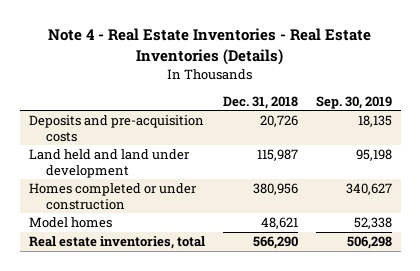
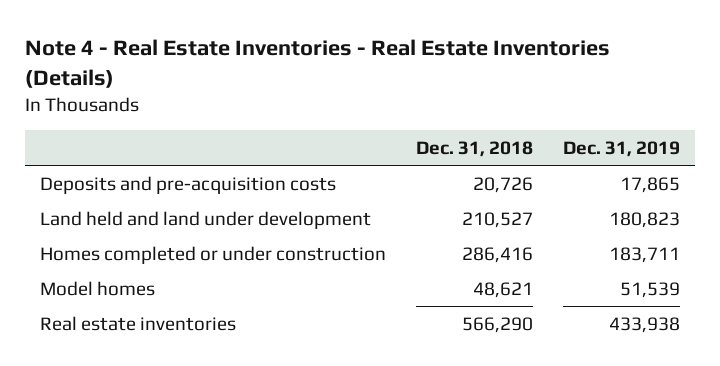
- | Dec. 31, 2018 | Sep. 30, 2019
+ | Dec. 31, 2018 | Dec. 31, 2019
- Land held and land under development | 115,987 | 95,198
- Homes completed or under construction | 380,956 | 340,627
+ Land held and land under development | 210,527 | 180,823
+ Homes completed or under construction | 286,416 | 183,711
- Real estate inventories, total | 566,290 | 506,298
+ Real estate inventories | 566,290 | 433,938

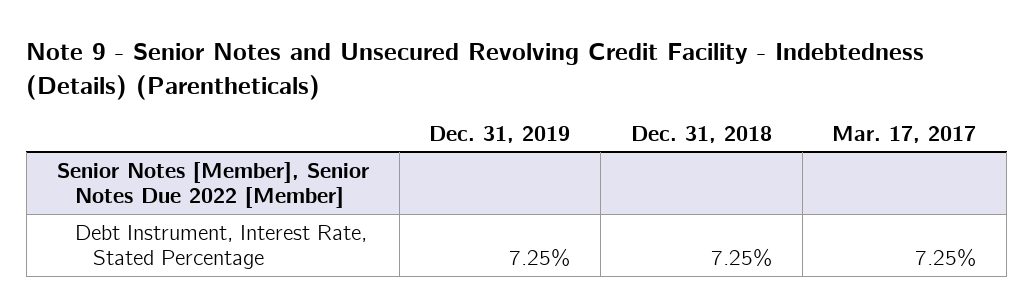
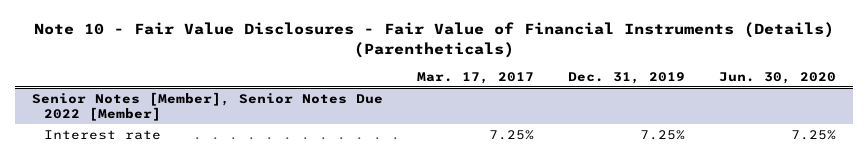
- Note 9 - Senior Notes and Unsecured Revolving Credit Facility - Indebtedness (Details) (Parentheticals)
+ Note 10 - Fair Value Disclosures - Fair Value of Financial Instruments (Details) (Parentheticals)
- | Dec. 31, 2019 | Dec. 31, 2018 | Mar. 17, 2017
+ | Mar. 17, 2017 | Dec. 31, 2019 | Jun. 30, 2020
@ Senior Notes [Member], Senior Notes Due 2022 [Member]
- Debt Instrument, Interest Rate, Stated Percentage | 7.25% | 7.25% | 7.25%
+ Interest rate | 7.25% | 7.25% | 7.25%

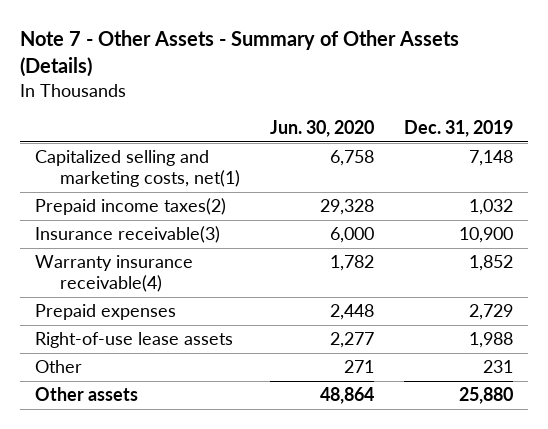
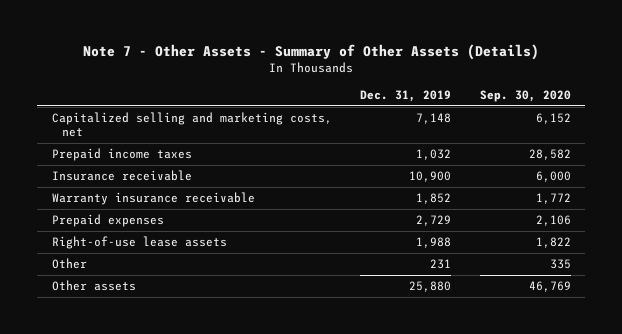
- | Jun. 30, 2020 | Dec. 31, 2019
+ | Dec. 31, 2019 | Sep. 30, 2020
- Capitalized selling and marketing costs, net(1) | 6,758 | 7,148
- Prepaid income taxes(2) | 29,328 | 1,032
- Insurance receivable(3) | 6,000 | 10,900
- Warranty insurance receivable(4) | 1,782 | 1,852
+ Capitalized selling and marketing costs, net | 7,148 | 6,152
+ Prepaid income taxes | 1,032 | 28,582
+ Insurance receivable | 10,900 | 6,000
+ Warranty insurance receivable | 1,852 | 1,772

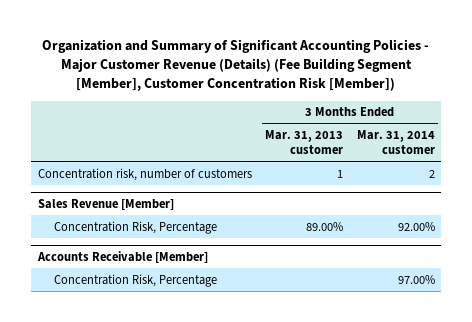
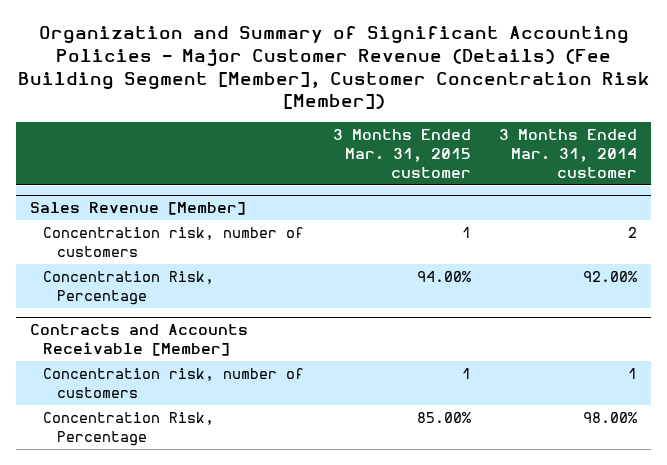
- | 3 Months Ended Mar. 31, 2013 customer | 3 Months Ended Mar. 31, 2014 customer
+ | 3 Months Ended Mar. 31, 2015 customer | 3 Months Ended Mar. 31, 2014 customer
- Concentration risk, number of customers | 1 | 2
@ Sales Revenue [Member]
+ Concentration risk, number of customers | 1 | 2
- Accounts Receivable [Member]
- Concentration Risk, Percentage | | 97.00%
+ Contracts and Accounts Receivable [Member]
+ Concentration risk, number of customers | 1 | 1
+ Concentration Risk, Percentage | 85.00% | 98.00%

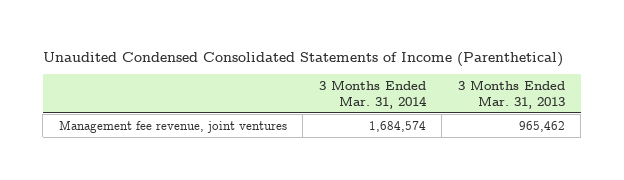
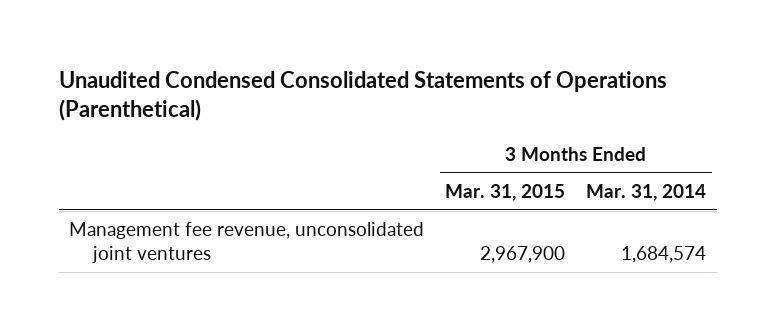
- Unaudited Condensed Consolidated Statements of Income (Parenthetical)
+ Unaudited Condensed Consolidated Statements of Operations (Parenthetical)
- | 3 Months Ended Mar. 31, 2014 | 3 Months Ended Mar. 31, 2013
+ | 3 Months Ended Mar. 31, 2015 | 3 Months Ended Mar. 31, 2014
- Management fee revenue, joint ventures | 1,684,574 | 965,462
+ Management fee revenue, unconsolidated joint ventures | 2,967,900 | 1,684,574

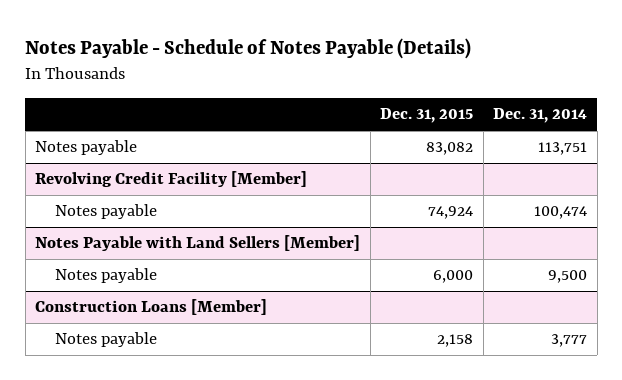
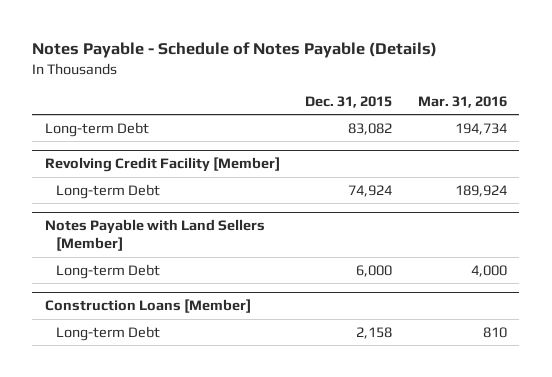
- | Dec. 31, 2015 | Dec. 31, 2014
+ | Dec. 31, 2015 | Mar. 31, 2016
- Notes payable | 83,082 | 113,751
+ Long-term Debt | 83,082 | 194,734
@ Revolving Credit Facility [Member]
- Notes payable | 74,924 | 100,474
+ Long-term Debt | 74,924 | 189,924
@ Notes Payable with Land Sellers [Member]
- Notes payable | 6,000 | 9,500
+ Long-term Debt | 6,000 | 4,000
@ Construction Loans [Member]
- Notes payable | 2,158 | 3,777
+ Long-term Debt | 2,158 | 810

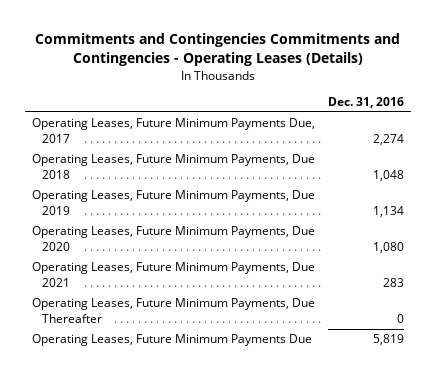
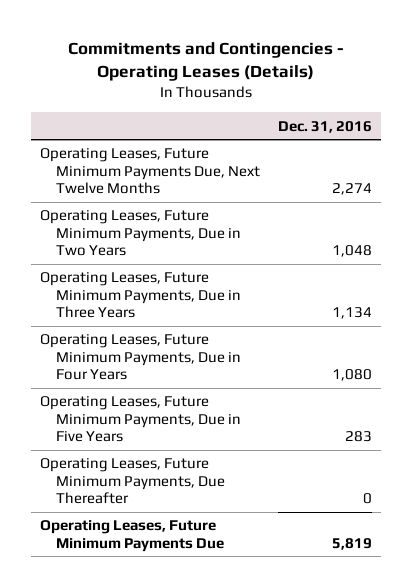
- Commitments and Contingencies Commitments and Contingencies - Operating Leases (Details)
+ Commitments and Contingencies - Operating Leases (Details)
- Operating Leases, Future Minimum Payments Due, 2017 | 2,274
- Operating Leases, Future Minimum Payments, Due 2018 | 1,048
- Operating Leases, Future Minimum Payments, Due 2019 | 1,134
- Operating Leases, Future Minimum Payments, Due 2020 | 1,080
- Operating Leases, Future Minimum Payments, Due 2021 | 283
+ Operating Leases, Future Minimum Payments Due, Next Twelve Months | 2,274
+ Operating Leases, Future Minimum Payments, Due in Two Years | 1,048
+ Operating Leases, Future Minimum Payments, Due in Three Years | 1,134
+ Operating Leases, Future Minimum Payments, Due in Four Years | 1,080
+ Operating Leases, Future Minimum Payments, Due in Five Years | 283

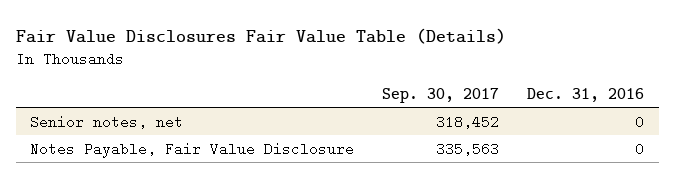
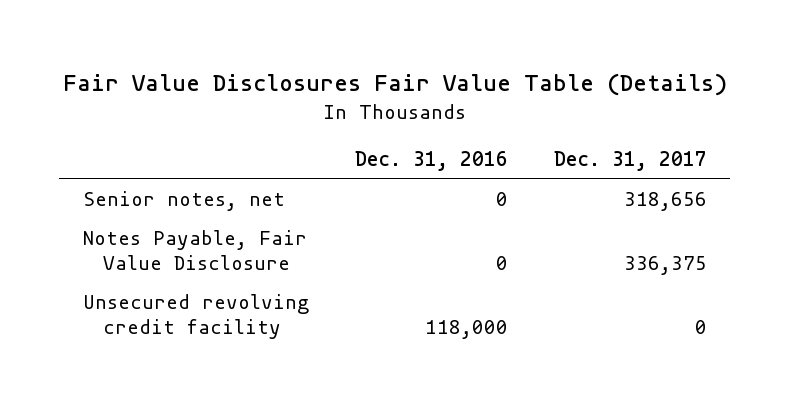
- | Sep. 30, 2017 | Dec. 31, 2016
+ | Dec. 31, 2016 | Dec. 31, 2017
+ Unsecured revolving credit facility | 118,000 | 0

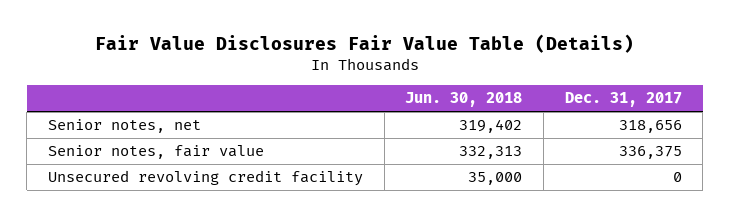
- | Dec. 31, 2016 | Dec. 31, 2017
+ | Jun. 30, 2018 | Dec. 31, 2017
- Notes Payable, Fair Value Disclosure | 0 | 336,375
+ Senior notes, fair value | 332,313 | 336,375

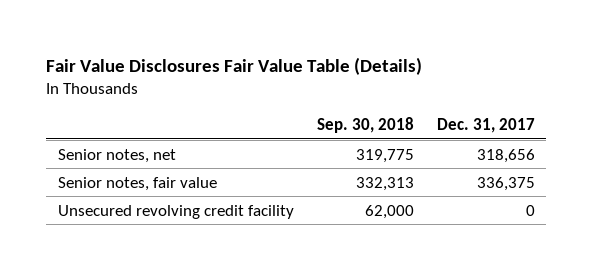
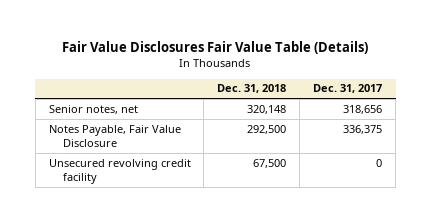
- | Sep. 30, 2018 | Dec. 31, 2017
+ | Dec. 31, 2018 | Dec. 31, 2017
- Senior notes, fair value | 332,313 | 336,375
+ Notes Payable, Fair Value Disclosure | 292,500 | 336,375

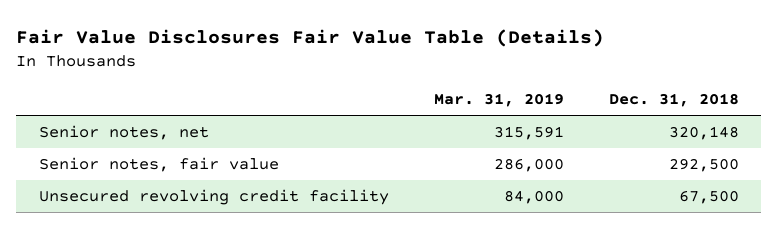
- | Dec. 31, 2018 | Dec. 31, 2017
+ | Mar. 31, 2019 | Dec. 31, 2018
- Notes Payable, Fair Value Disclosure | 292,500 | 336,375
+ Senior notes, fair value | 286,000 | 292,500

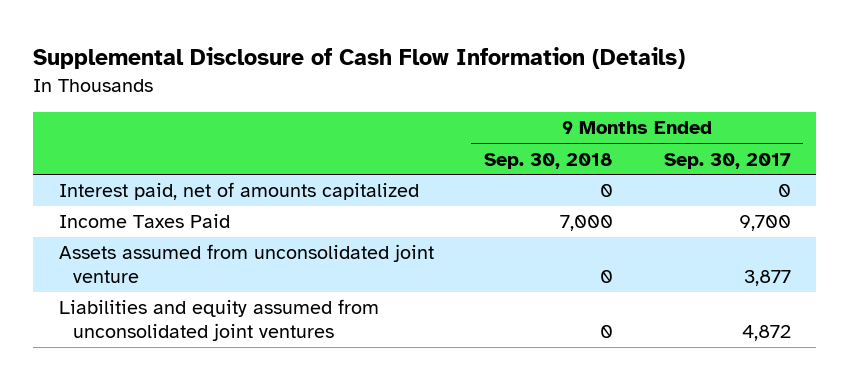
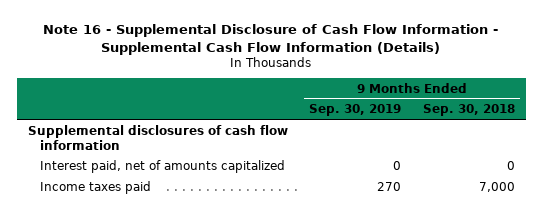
- Supplemental Disclosure of Cash Flow Information (Details)
+ Note 16 - Supplemental Disclosure of Cash Flow Information - Supplemental Cash Flow Information (Details)
- | 9 Months Ended Sep. 30, 2018 | 9 Months Ended Sep. 30, 2017
+ | 9 Months Ended Sep. 30, 2019 | 9 Months Ended Sep. 30, 2018
+ Supplemental disclosures of cash flow information
- Income Taxes Paid | 7,000 | 9,700
- Assets assumed from unconsolidated joint venture | 0 | 3,877
- Liabilities and equity assumed from unconsolidated joint ventures | 0 | 4,872
+ Income taxes paid | 270 | 7,000

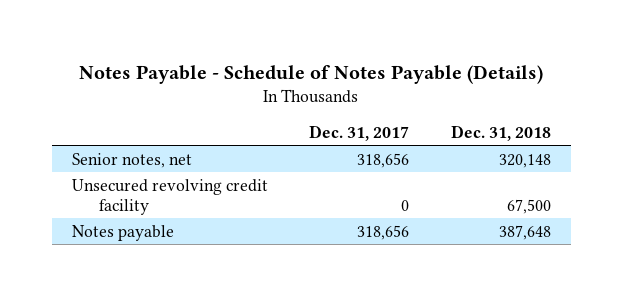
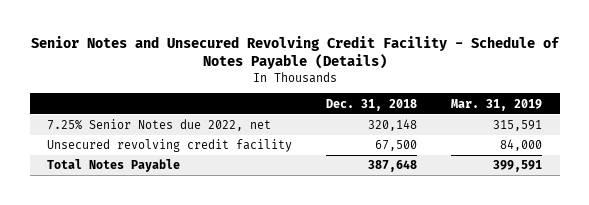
- Notes Payable - Schedule of Notes Payable (Details)
+ Senior Notes and Unsecured Revolving Credit Facility - Schedule of Notes Payable (Details)
- | Dec. 31, 2017 | Dec. 31, 2018
+ | Dec. 31, 2018 | Mar. 31, 2019
- Senior notes, net | 318,656 | 320,148
+ 7.25% Senior Notes due 2022, net | 320,148 | 315,591
- Notes payable | 318,656 | 387,648
+ Total Notes Payable | 387,648 | 399,591

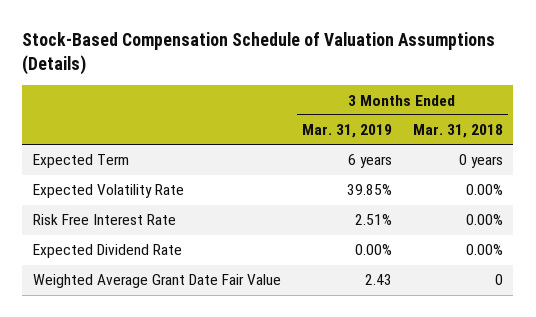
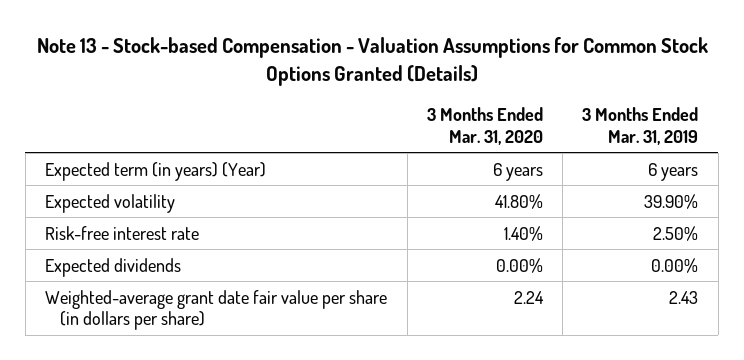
- Stock-Based Compensation Schedule of Valuation Assumptions (Details)
+ Note 13 - Stock-based Compensation - Valuation Assumptions for Common Stock Options Granted (Details)
- | 3 Months Ended Mar. 31, 2019 | 3 Months Ended Mar. 31, 2018
+ | 3 Months Ended Mar. 31, 2020 | 3 Months Ended Mar. 31, 2019
- Expected Term | 6 years | 0 years
- Expected Volatility Rate | 39.85% | 0.00%
- Risk Free Interest Rate | 2.51% | 0.00%
- Expected Dividend Rate | 0.00% | 0.00%
- Weighted Average Grant Date Fair Value | 2.43 | 0
+ Expected term (in years) (Year) | 6 years | 6 years
+ Expected volatility | 41.80% | 39.90%
+ Risk-free interest rate | 1.40% | 2.50%
+ Expected dividends | 0.00% | 0.00%
+ Weighted-average grant date fair value per share (in dollars per share) | 2.24 | 2.43

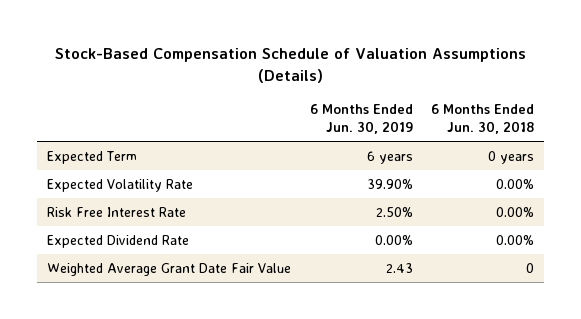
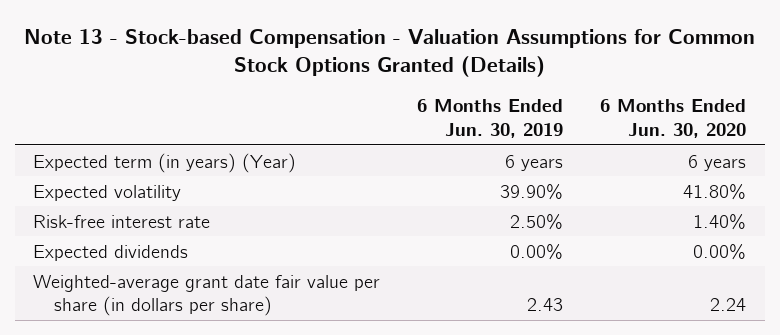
- Stock-Based Compensation Schedule of Valuation Assumptions (Details)
+ Note 13 - Stock-based Compensation - Valuation Assumptions for Common Stock Options Granted (Details)
- | 6 Months Ended Jun. 30, 2019 | 6 Months Ended Jun. 30, 2018
+ | 6 Months Ended Jun. 30, 2019 | 6 Months Ended Jun. 30, 2020
- Expected Term | 6 years | 0 years
- Expected Volatility Rate | 39.90% | 0.00%
- Risk Free Interest Rate | 2.50% | 0.00%
- Expected Dividend Rate | 0.00% | 0.00%
- Weighted Average Grant Date Fair Value | 2.43 | 0
+ Expected term (in years) (Year) | 6 years | 6 years
+ Expected volatility | 39.90% | 41.80%
+ Risk-free interest rate | 2.50% | 1.40%
+ Expected dividends | 0.00% | 0.00%
+ Weighted-average grant date fair value per share (in dollars per share) | 2.43 | 2.24

